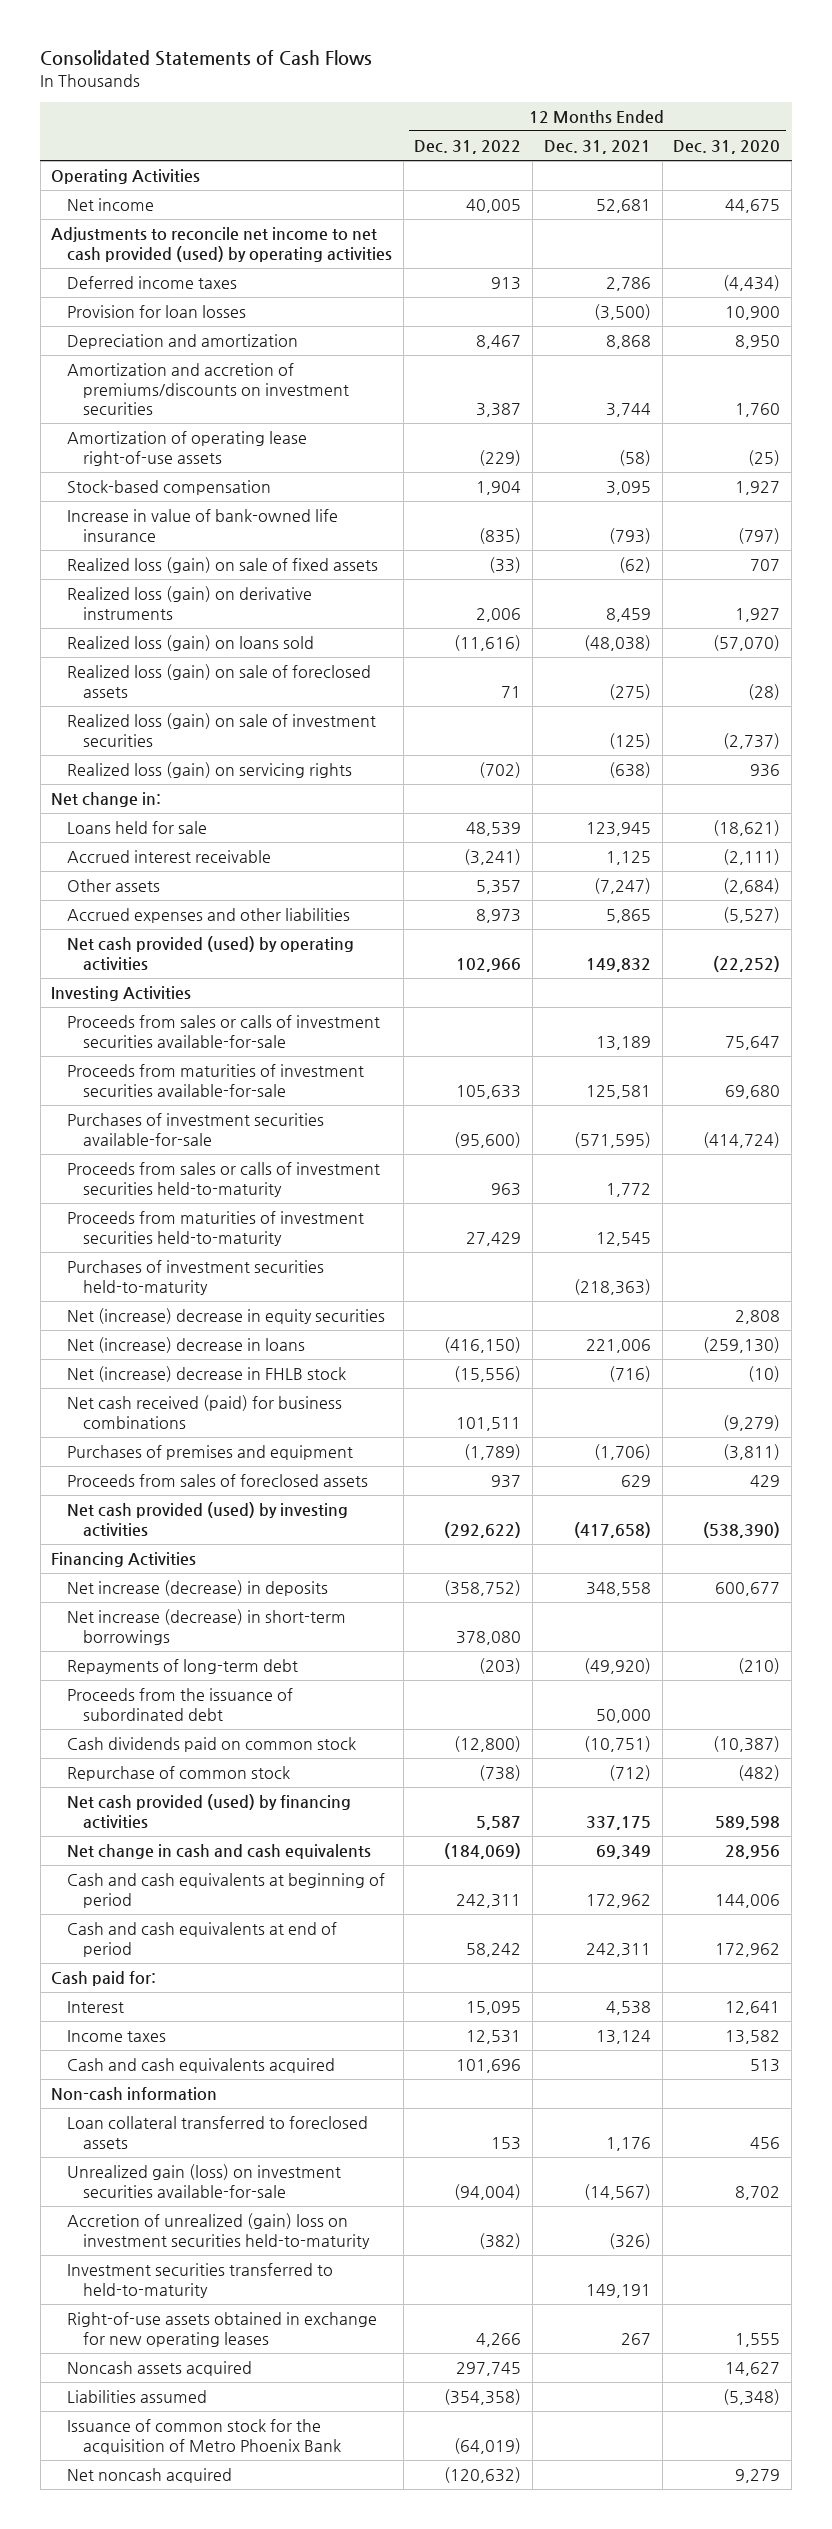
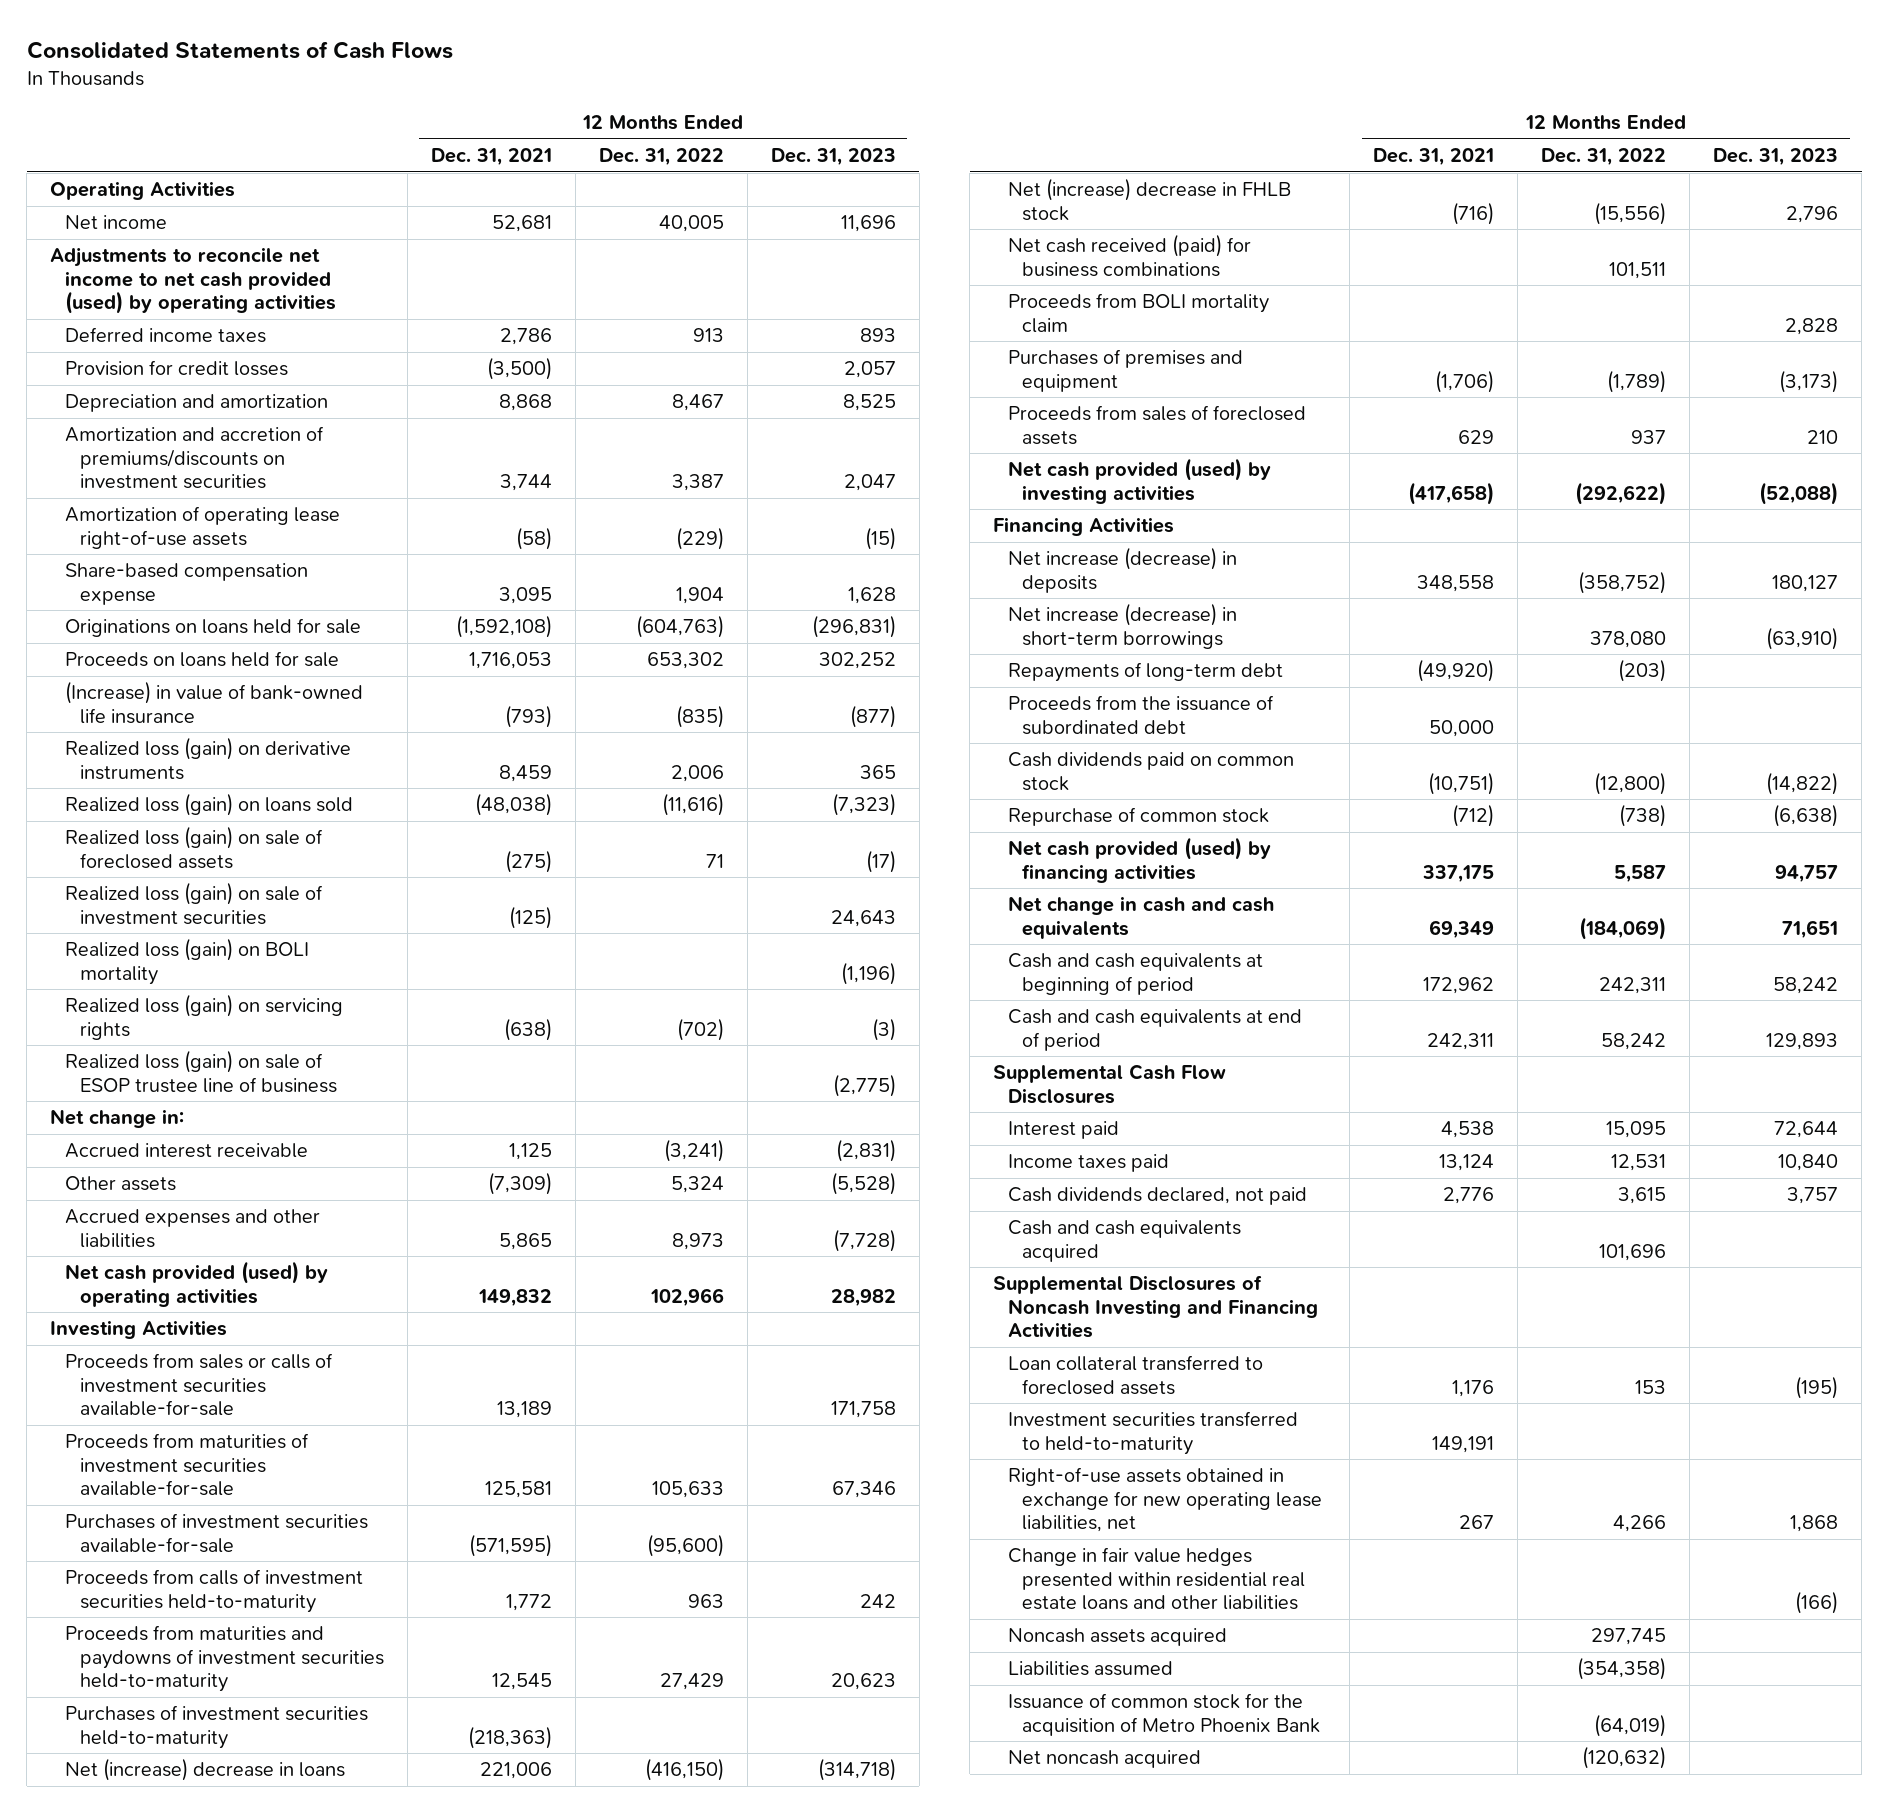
- | 12 Months Ended Dec. 31, 2022 | 12 Months Ended Dec. 31, 2021 | 12 Months Ended Dec. 31, 2020
+ | 12 Months Ended Dec. 31, 2021 | 12 Months Ended Dec. 31, 2022 | 12 Months Ended Dec. 31, 2023
- Provision for loan losses | | (3,500) | 10,900
+ Provision for credit losses | (3,500) | | 2,057
- Stock-based compensation | 1,904 | 3,095 | 1,927
- Increase in value of bank-owned life insurance | (835) | (793) | (797)
- Realized loss (gain) on sale of fixed assets | (33) | (62) | 707
+ Share-based compensation expense | 3,095 | 1,904 | 1,628
+ Originations on loans held for sale | (1,592,108) | (604,763) | (296,831)
+ Proceeds on loans held for sale | 1,716,053 | 653,302 | 302,252
+ (Increase) in value of bank-owned life insurance | (793) | (835) | (877)
+ Realized loss (gain) on BOLI mortality | | | (1,196)
+ Realized loss (gain) on sale of ESOP trustee line of business | | | (2,775)
- Loans held for sale | 48,539 | 123,945 | (18,621)
- Other assets | 5,357 | (7,247) | (2,684)
+ Other assets | (7,309) | 5,324 | (5,528)
- Proceeds from sales or calls of investment securities held-to-maturity | 963 | 1,772 |
- Proceeds from maturities of investment securities held-to-maturity | 27,429 | 12,545 |
+ Proceeds from calls of investment securities held-to-maturity | 1,772 | 963 | 242
+ Proceeds from maturities and paydowns of investment securities held-to-maturity | 12,545 | 27,429 | 20,623
- Net (increase) decrease in equity securities | | | 2,808
+ Proceeds from BOLI mortality claim | | | 2,828
- Cash paid for:
- Interest | 15,095 | 4,538 | 12,641
- Income taxes | 12,531 | 13,124 | 13,582
+ Supplemental Cash Flow Disclosures
+ Interest paid | 4,538 | 15,095 | 72,644
+ Income taxes paid | 13,124 | 12,531 | 10,840
+ Cash dividends declared, not paid | 2,776 | 3,615 | 3,757
- Non-cash information
+ Supplemental Disclosures of Noncash Investing and Financing Activities
- Unrealized gain (loss) on investment securities available-for-sale | (94,004) | (14,567) | 8,702
- Accretion of unrealized (gain) loss on investment securities held-to-maturity | (382) | (326) |
- Right-of-use assets obtained in exchange for new operating leases | 4,266 | 267 | 1,555
+ Right-of-use assets obtained in exchange for new operating lease liabilities, net | 267 | 4,266 | 1,868
+ Change in fair value hedges presented within residential real estate loans and other liabilities | | | (166)

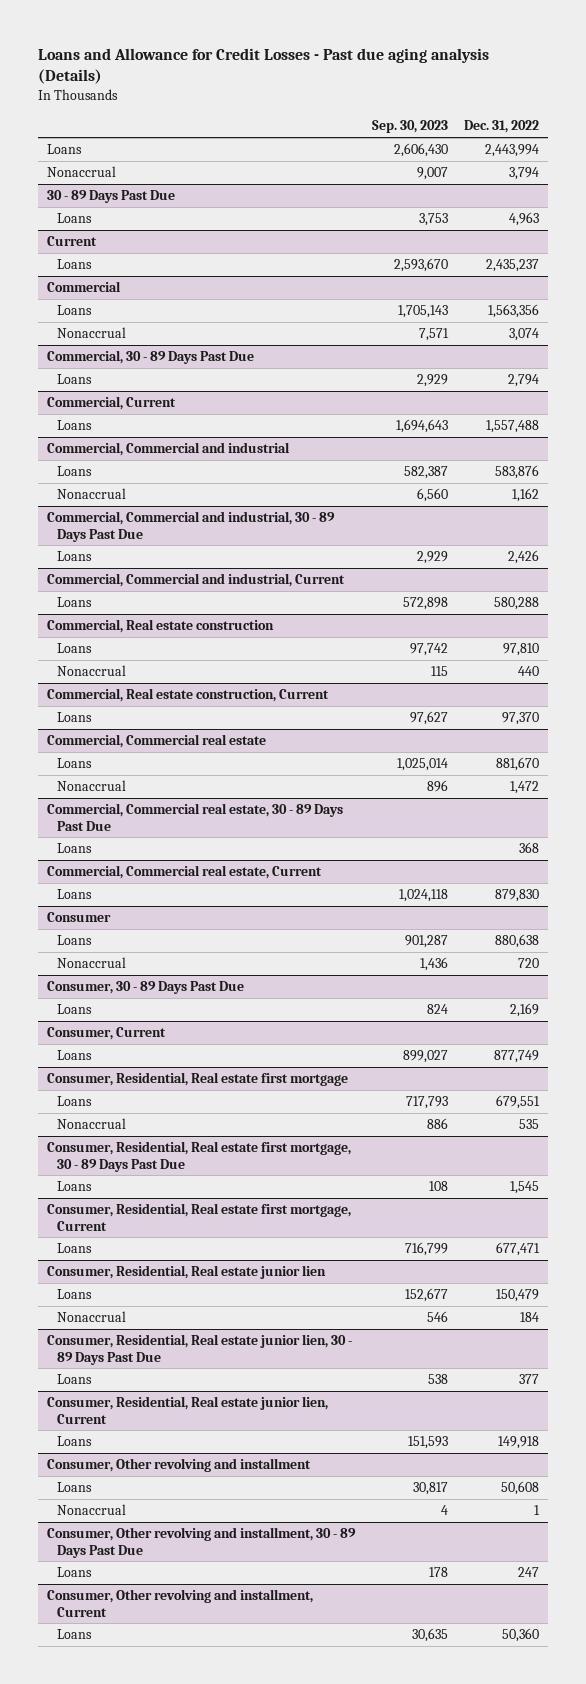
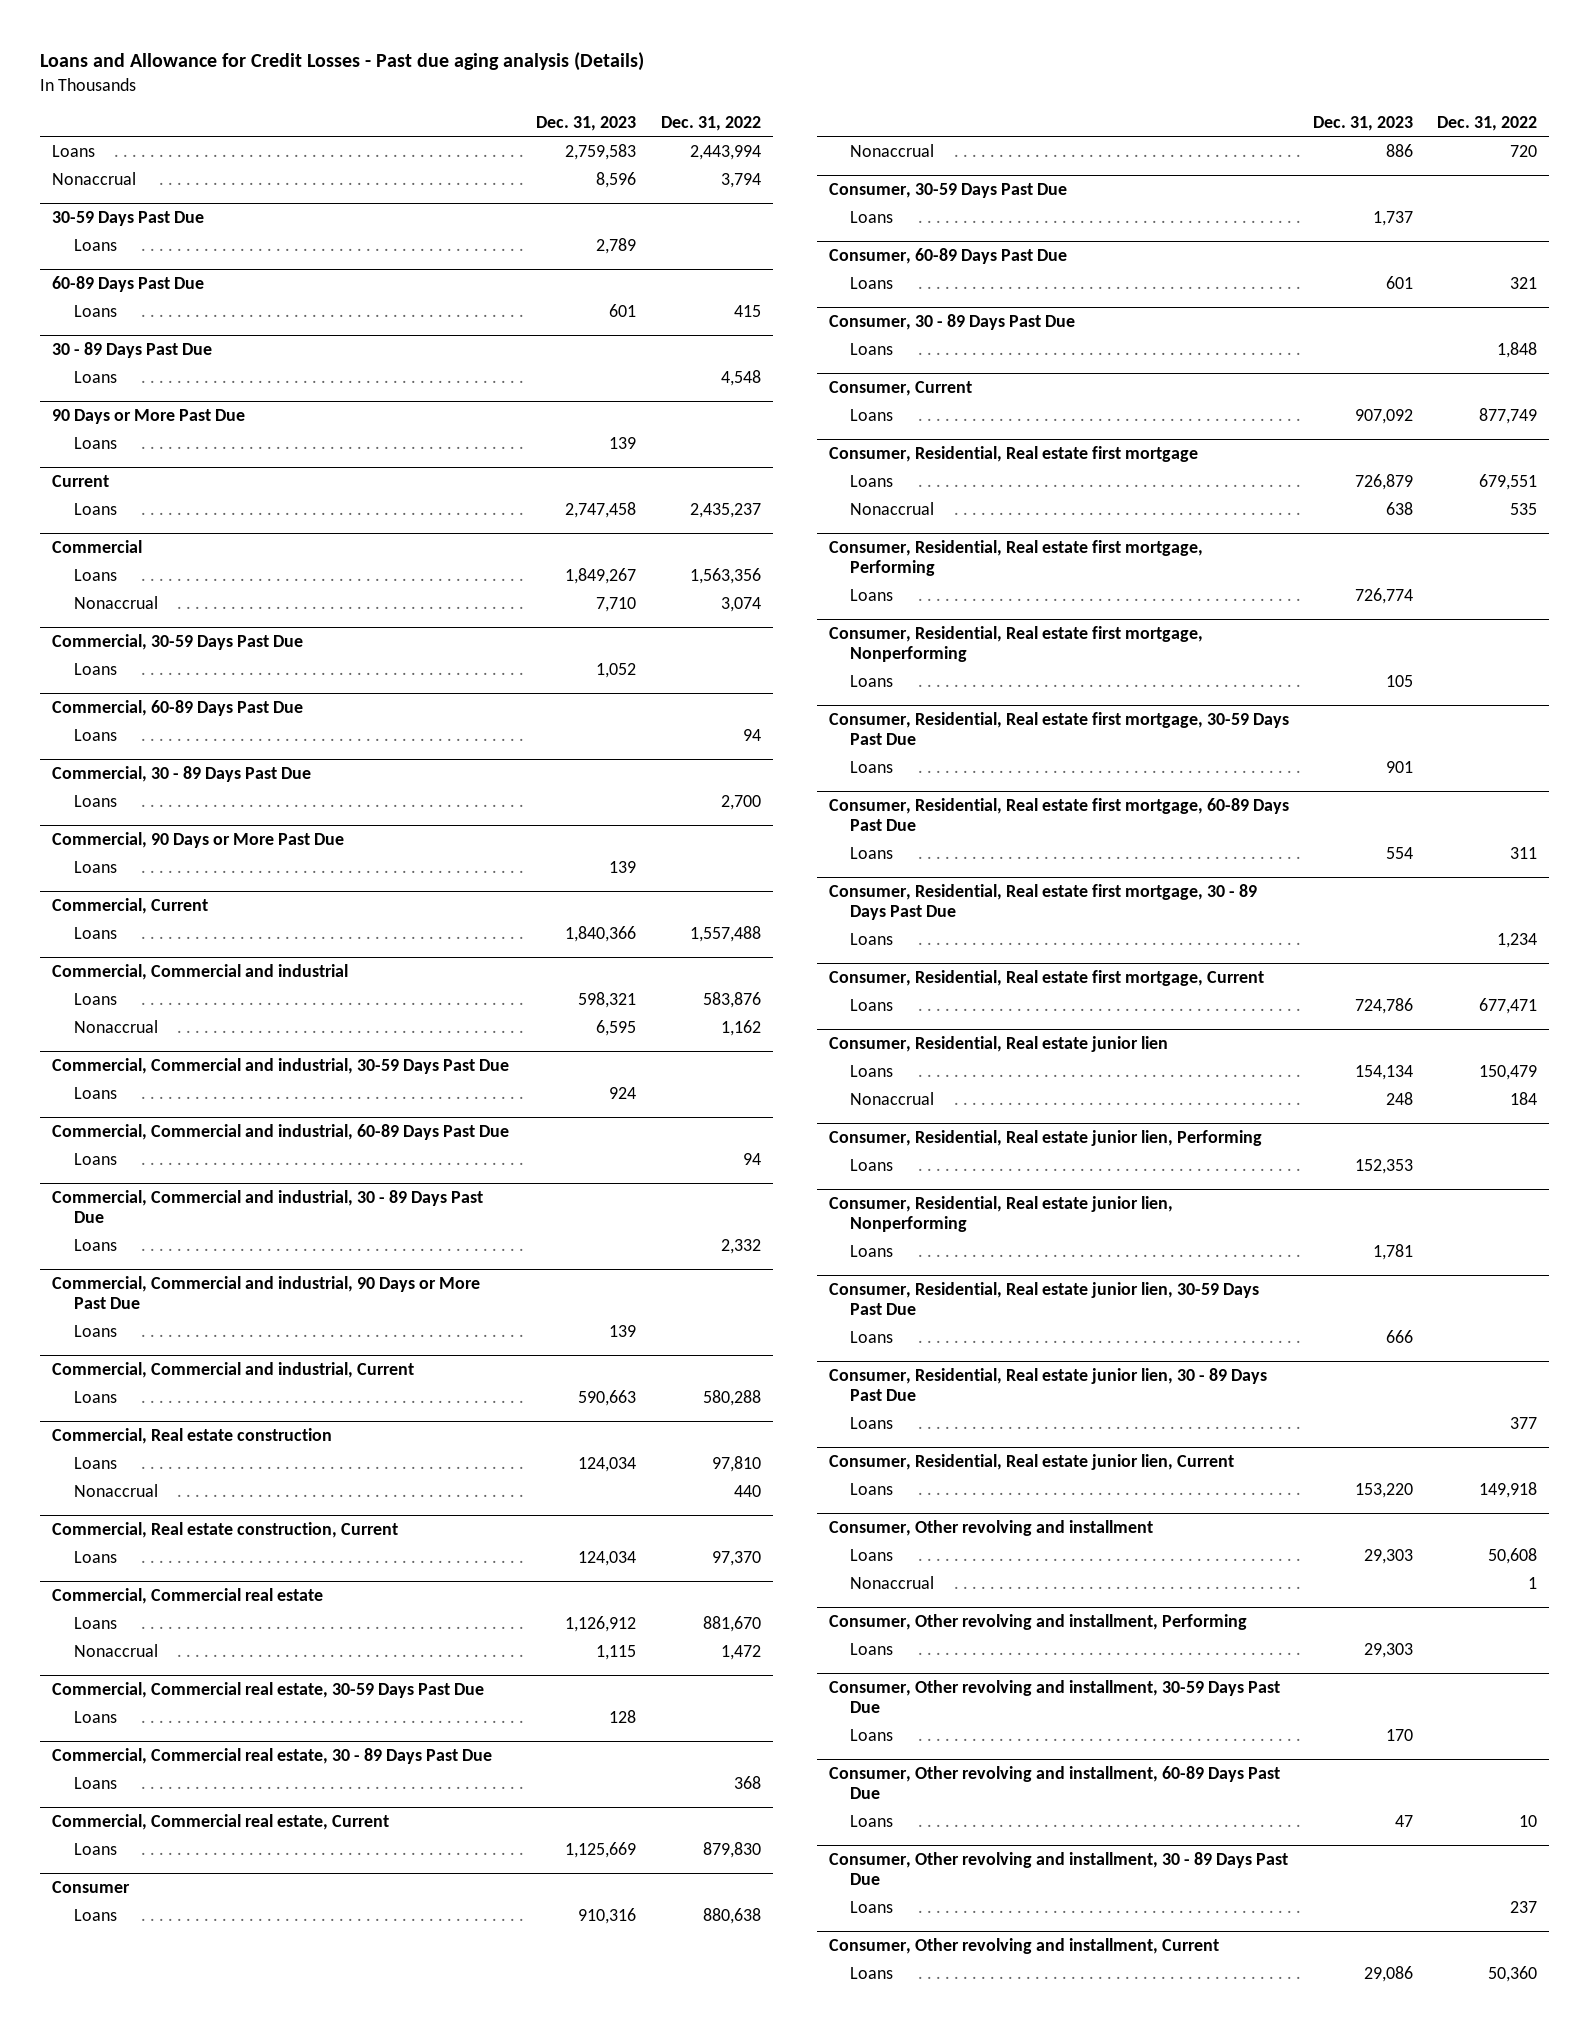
- | Sep. 30, 2023 | Dec. 31, 2022
+ | Dec. 31, 2023 | Dec. 31, 2022
+ 30-59 Days Past Due
+ Loans | 2,789 |
+ 60-89 Days Past Due
+ Loans | 601 | 415
@ 30 - 89 Days Past Due
- Loans | 3,753 | 4,963
+ Loans | | 4,548
+ 90 Days or More Past Due
+ Loans | 139 |
+ Commercial, 30-59 Days Past Due
+ Loans | 1,052 |
+ Commercial, 60-89 Days Past Due
+ Loans | | 94
@ Commercial, 30 - 89 Days Past Due
- Loans | 2,929 | 2,794
+ Loans | | 2,700
+ Commercial, 90 Days or More Past Due
+ Loans | 139 |
+ Commercial, Commercial and industrial, 30-59 Days Past Due
+ Loans | 924 |
+ Commercial, Commercial and industrial, 60-89 Days Past Due
+ Loans | | 94
@ Commercial, Commercial and industrial, 30 - 89 Days Past Due
- Loans | 2,929 | 2,426
+ Loans | | 2,332
+ Commercial, Commercial and industrial, 90 Days or More Past Due
+ Loans | 139 |
+ Commercial, Commercial real estate, 30-59 Days Past Due
+ Loans | 128 |
+ Consumer, 30-59 Days Past Due
+ Loans | 1,737 |
+ Consumer, 60-89 Days Past Due
+ Loans | 601 | 321
@ Consumer, 30 - 89 Days Past Due
- Loans | 824 | 2,169
+ Loans | | 1,848
+ Consumer, Residential, Real estate first mortgage, Performing
+ Loans | 726,774 |
+ Consumer, Residential, Real estate first mortgage, Nonperforming
+ Loans | 105 |
+ Consumer, Residential, Real estate first mortgage, 30-59 Days Past Due
+ Loans | 901 |
+ Consumer, Residential, Real estate first mortgage, 60-89 Days Past Due
+ Loans | 554 | 311
@ Consumer, Residential, Real estate first mortgage, 30 - 89 Days Past Due
- Loans | 108 | 1,545
+ Loans | | 1,234
+ Consumer, Residential, Real estate junior lien, Performing
+ Loans | 152,353 |
+ Consumer, Residential, Real estate junior lien, Nonperforming
+ Loans | 1,781 |
+ Consumer, Residential, Real estate junior lien, 30-59 Days Past Due
+ Loans | 666 |
+ Consumer, Other revolving and installment, Performing
+ Loans | 29,303 |
+ Consumer, Other revolving and installment, 30-59 Days Past Due
+ Loans | 170 |
+ Consumer, Other revolving and installment, 60-89 Days Past Due
+ Loans | 47 | 10
@ Consumer, Other revolving and installment, 30 - 89 Days Past Due
- Loans | 178 | 247
+ Loans | | 237

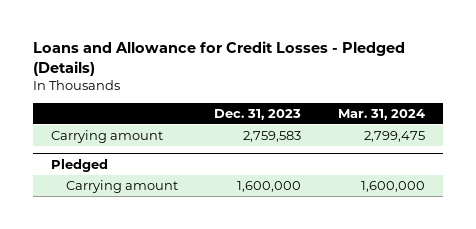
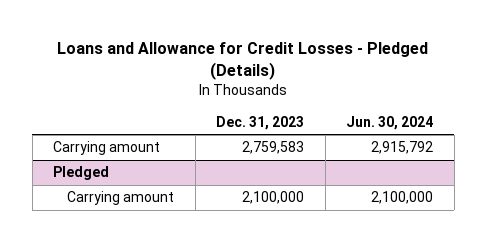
- | Dec. 31, 2023 | Mar. 31, 2024
+ | Dec. 31, 2023 | Jun. 30, 2024
@ Pledged
- Carrying amount | 1,600,000 | 1,600,000
+ Carrying amount | 2,100,000 | 2,100,000

